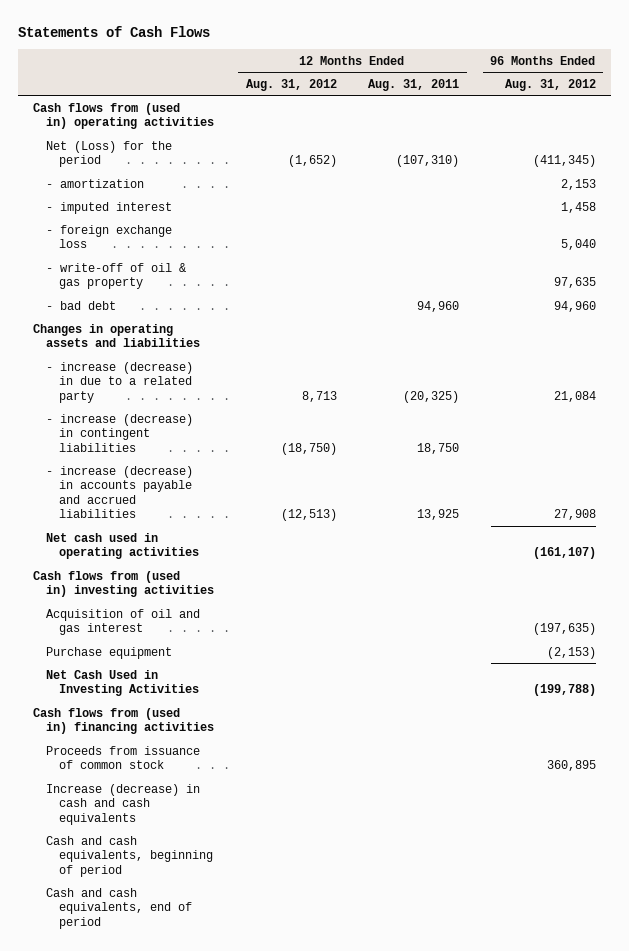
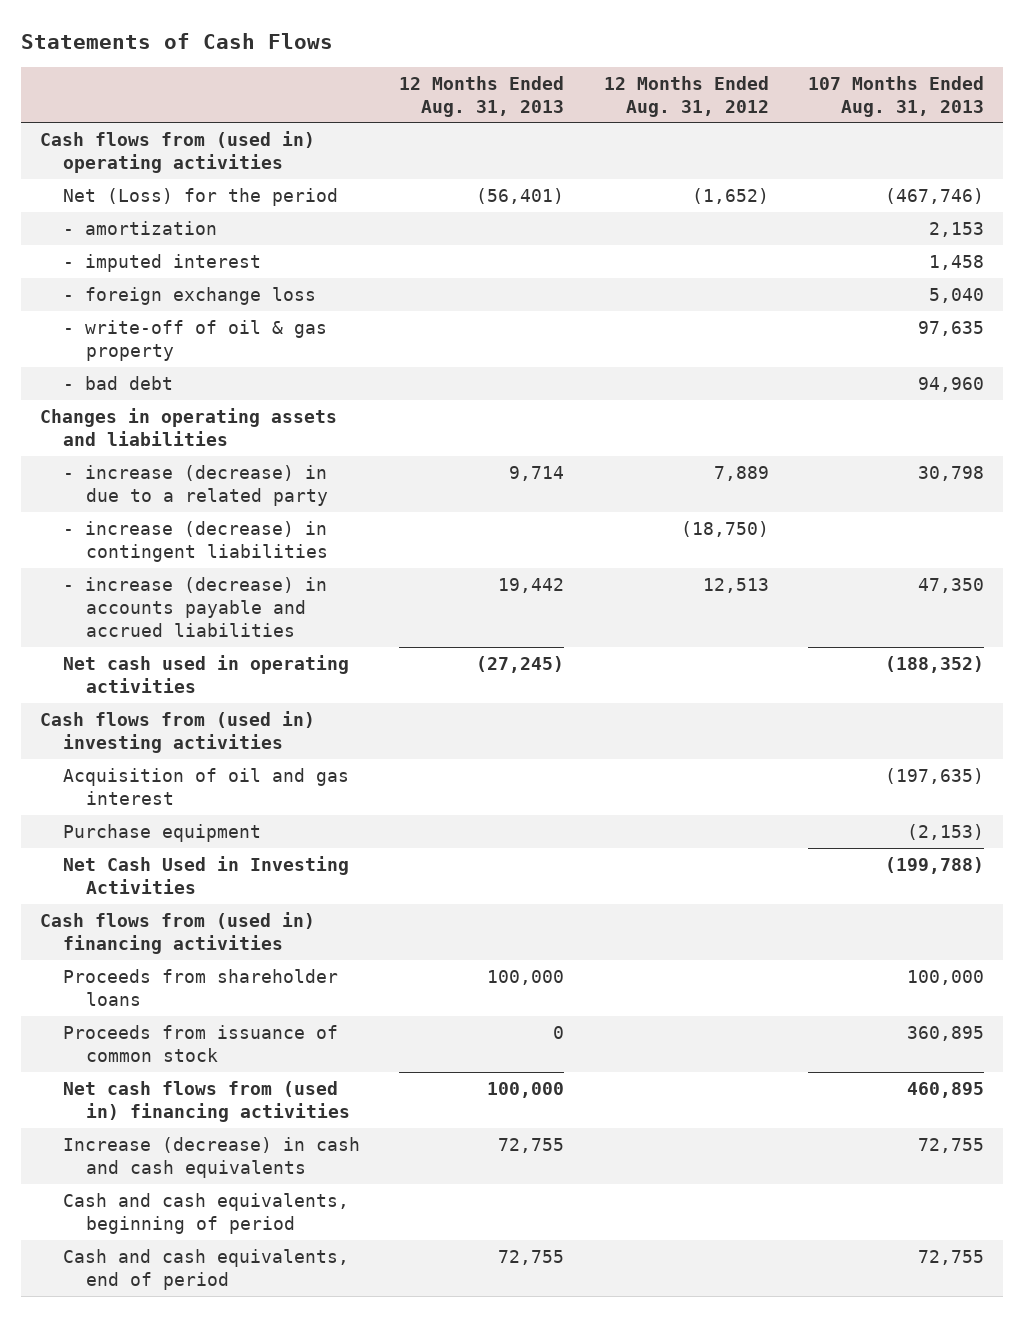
- | 12 Months Ended Aug. 31, 2012 | 12 Months Ended Aug. 31, 2011 | 96 Months Ended Aug. 31, 2012
+ | 12 Months Ended Aug. 31, 2013 | 12 Months Ended Aug. 31, 2012 | 107 Months Ended Aug. 31, 2013
- - increase (decrease) in due to a related party | 8,713 | (20,325) | 21,084
+ - increase (decrease) in due to a related party | 9,714 | 7,889 | 30,798
- - increase (decrease) in accounts payable and accrued liabilities | (12,513) | 13,925 | 27,908
+ - increase (decrease) in accounts payable and accrued liabilities | 19,442 | 12,513 | 47,350
+ Proceeds from shareholder loans | 100,000 | | 100,000
+ Net cash flows from (used in) financing activities | 100,000 | | 460,895

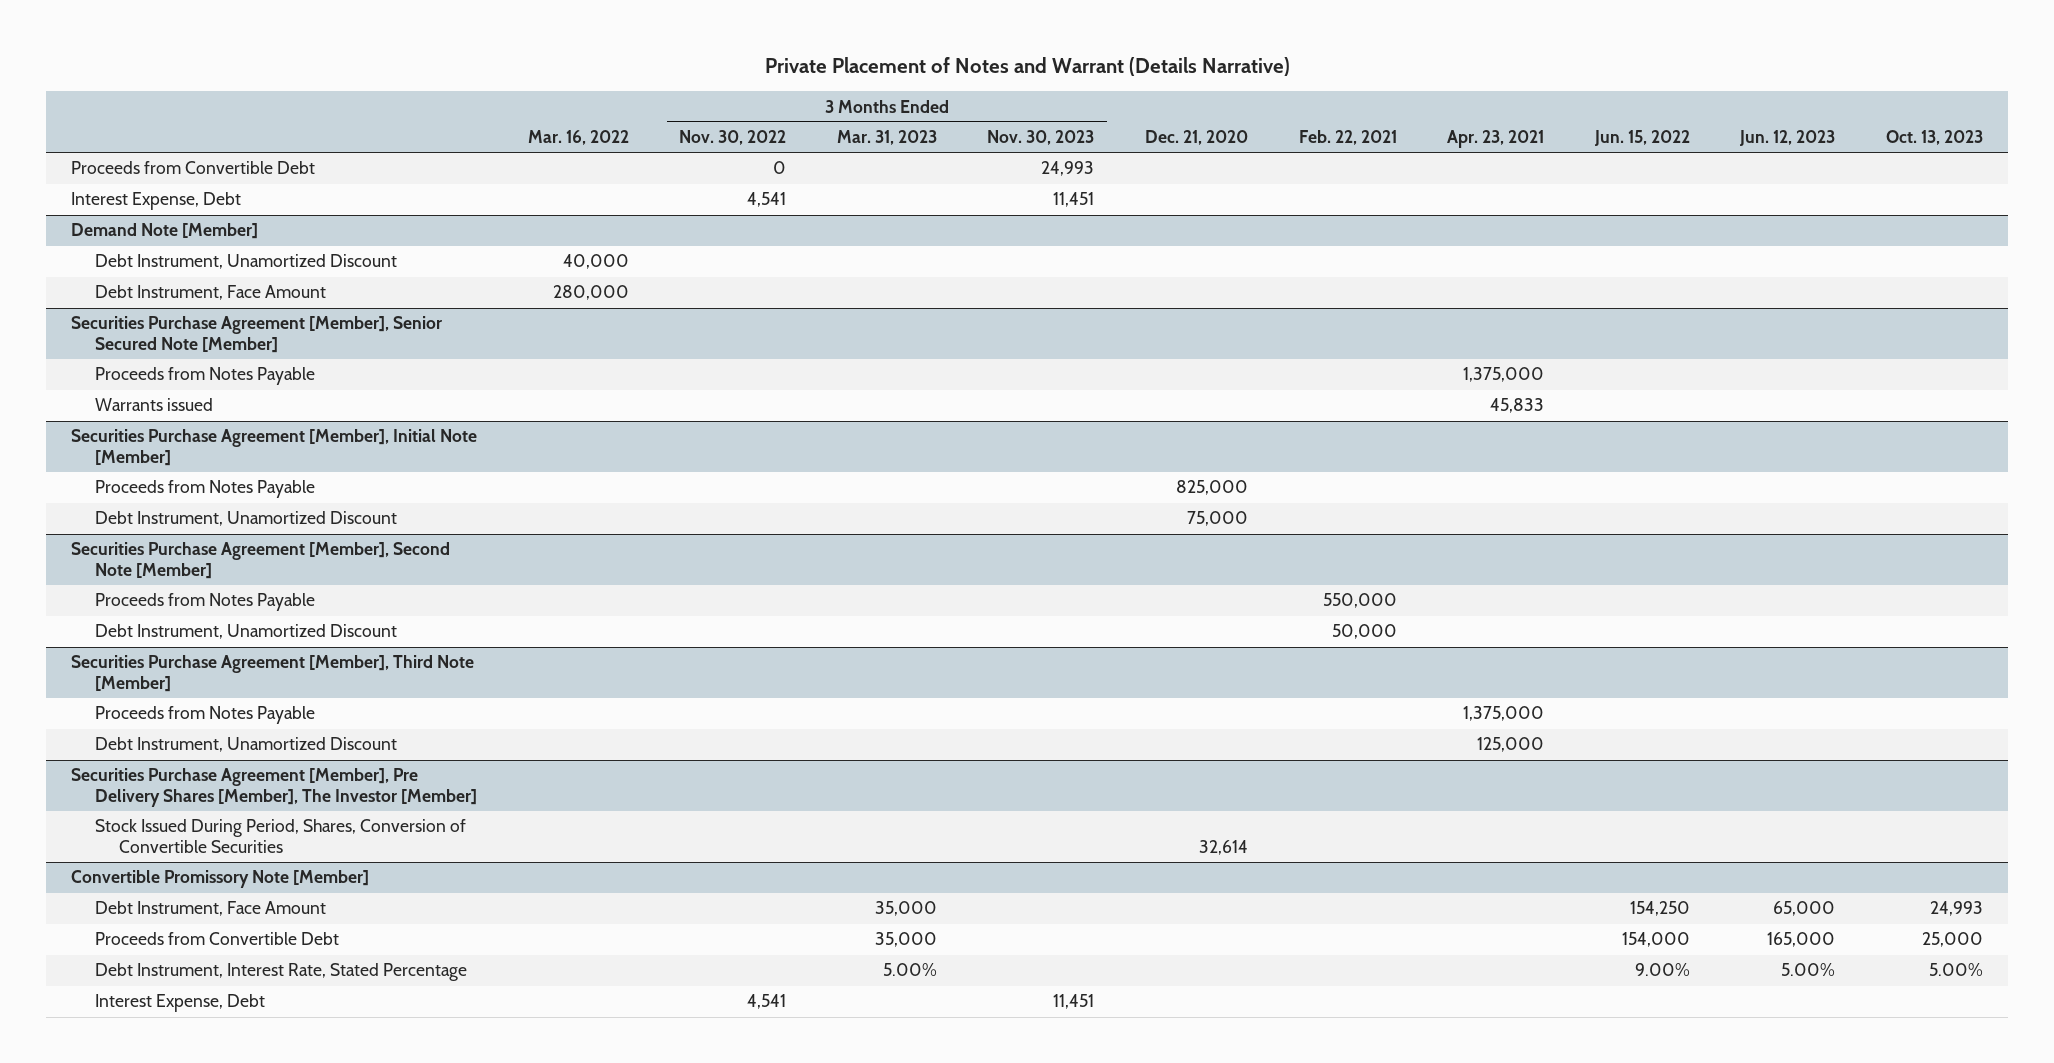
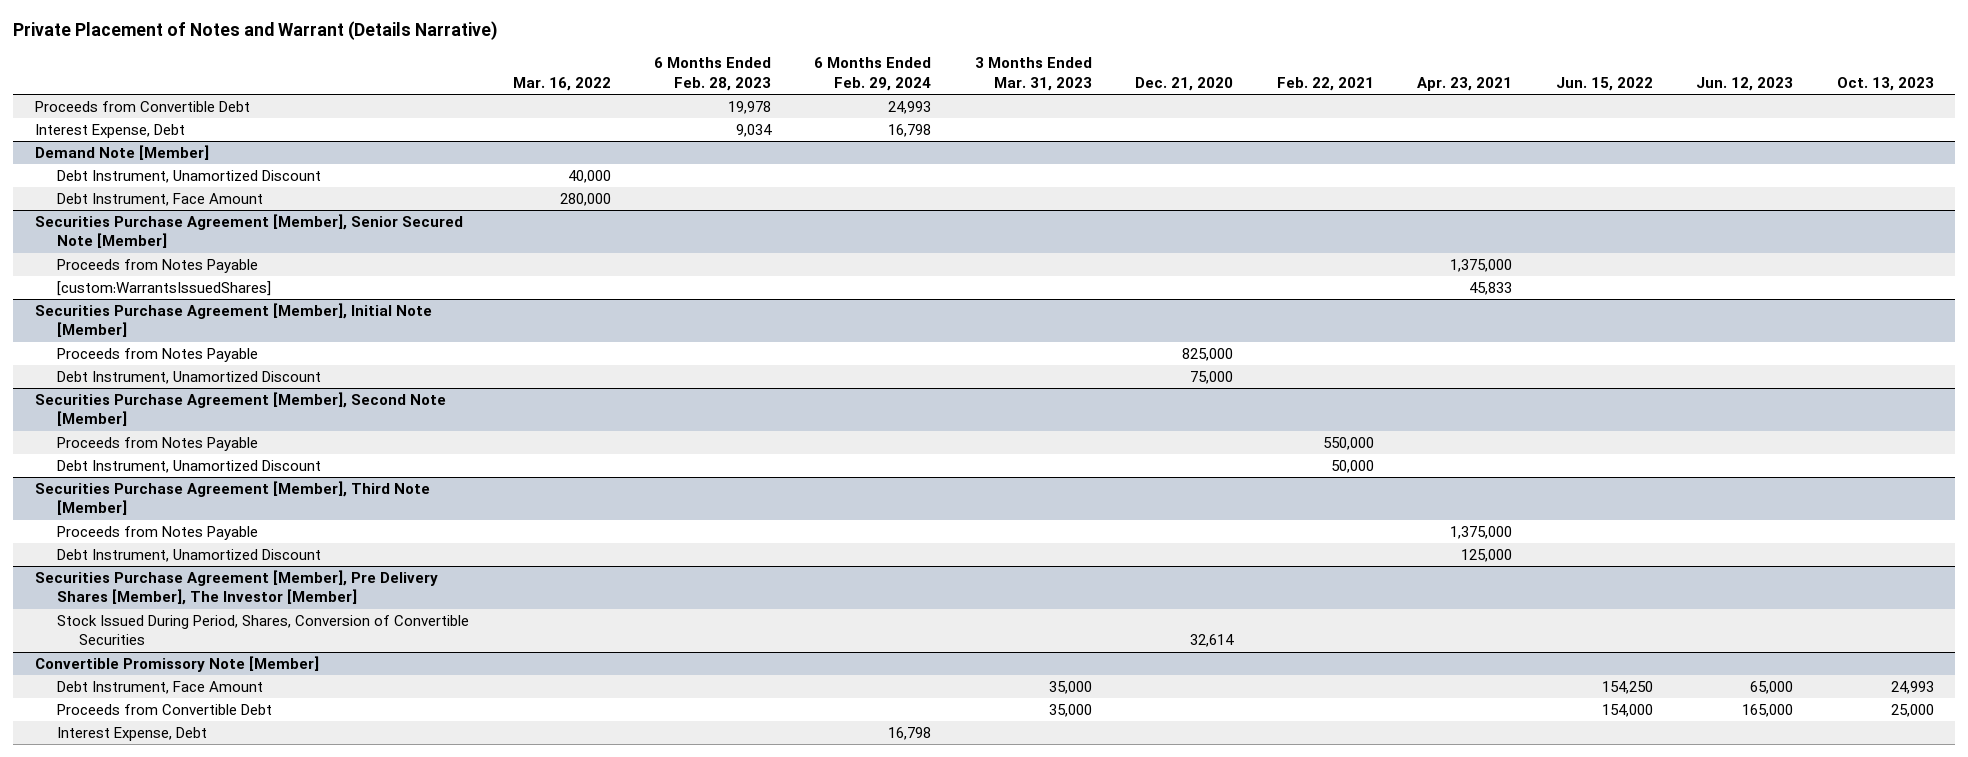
- | Mar. 16, 2022 | 3 Months Ended Nov. 30, 2022 | 3 Months Ended Mar. 31, 2023 | 3 Months Ended Nov. 30, 2023 | Dec. 21, 2020 | Feb. 22, 2021 | Apr. 23, 2021 | Jun. 15, 2022 | Jun. 12, 2023 | Oct. 13, 2023
+ | Mar. 16, 2022 | 6 Months Ended Feb. 28, 2023 | 6 Months Ended Feb. 29, 2024 | 3 Months Ended Mar. 31, 2023 | Dec. 21, 2020 | Feb. 22, 2021 | Apr. 23, 2021 | Jun. 15, 2022 | Jun. 12, 2023 | Oct. 13, 2023
@ Securities Purchase Agreement [Member], Senior Secured Note [Member]
- Warrants issued | | | | | | | 45,833 | | |
+ [custom:WarrantsIssuedShares] | | | | | | | 45,833 | | |
@ Convertible Promissory Note [Member]
- Debt Instrument, Interest Rate, Stated Percentage | | | 5.00% | | | | | 9.00% | 5.00% | 5.00%

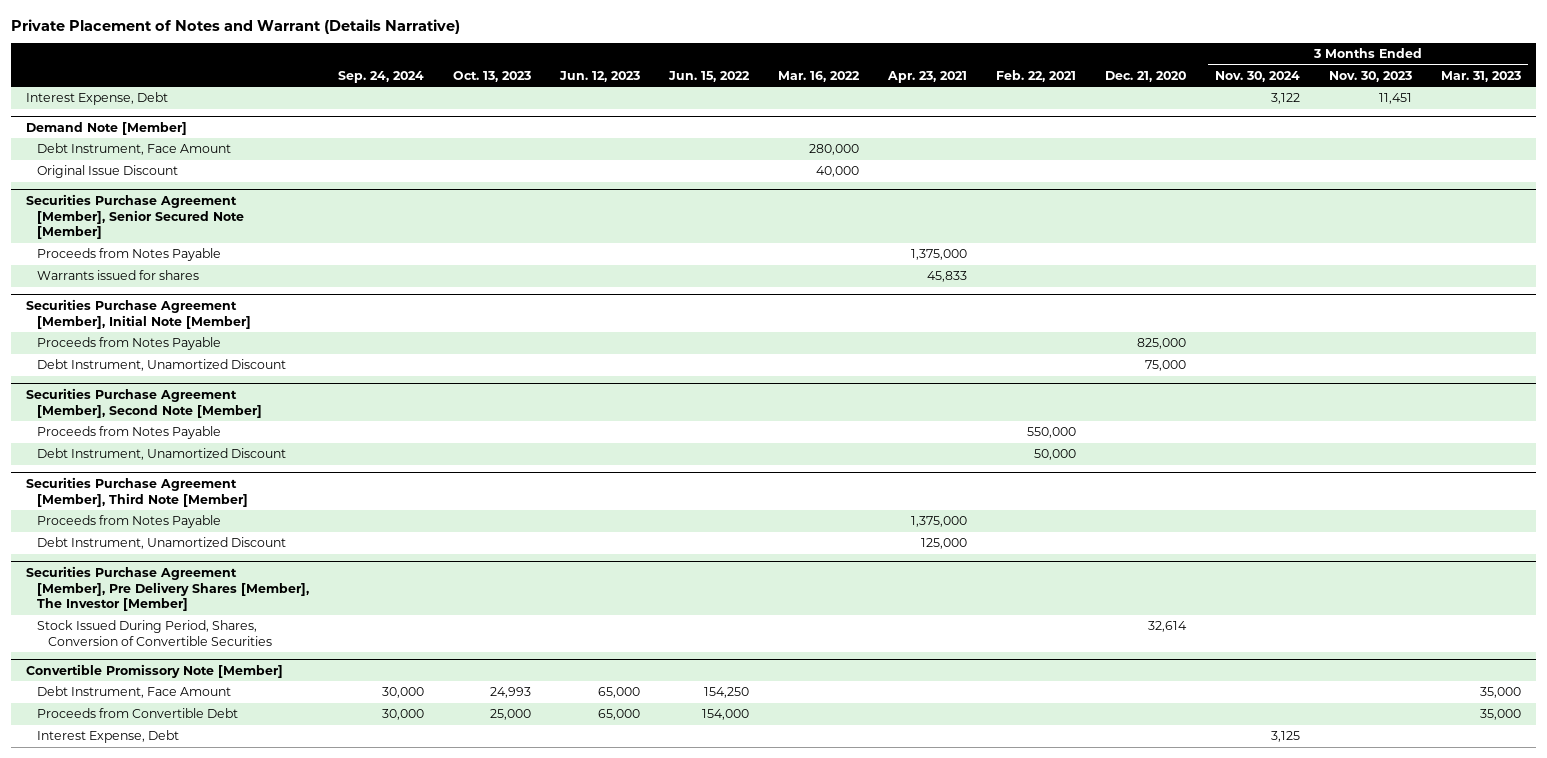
- | Mar. 16, 2022 | 6 Months Ended Feb. 28, 2023 | 6 Months Ended Feb. 29, 2024 | 3 Months Ended Mar. 31, 2023 | Dec. 21, 2020 | Feb. 22, 2021 | Apr. 23, 2021 | Jun. 15, 2022 | Jun. 12, 2023 | Oct. 13, 2023
+ | Sep. 24, 2024 | Oct. 13, 2023 | Jun. 12, 2023 | Jun. 15, 2022 | Mar. 16, 2022 | Apr. 23, 2021 | Feb. 22, 2021 | Dec. 21, 2020 | 3 Months Ended Nov. 30, 2024 | 3 Months Ended Nov. 30, 2023 | 3 Months Ended Mar. 31, 2023
- Proceeds from Convertible Debt | | 19,978 | 24,993 | | | | | | |
@ Demand Note [Member]
- Debt Instrument, Unamortized Discount | 40,000 | | | | | | | | |
+ Original Issue Discount | | | | | 40,000 | | | | | |
@ Securities Purchase Agreement [Member], Senior Secured Note [Member]
- [custom:WarrantsIssuedShares] | | | | | | | 45,833 | | |
+ Warrants issued for shares | | | | | | 45,833 | | | | |
@ Convertible Promissory Note [Member]
- Proceeds from Convertible Debt | | | | 35,000 | | | | 154,000 | 165,000 | 25,000
+ Proceeds from Convertible Debt | 30,000 | 25,000 | 65,000 | 154,000 | | | | | | | 35,000

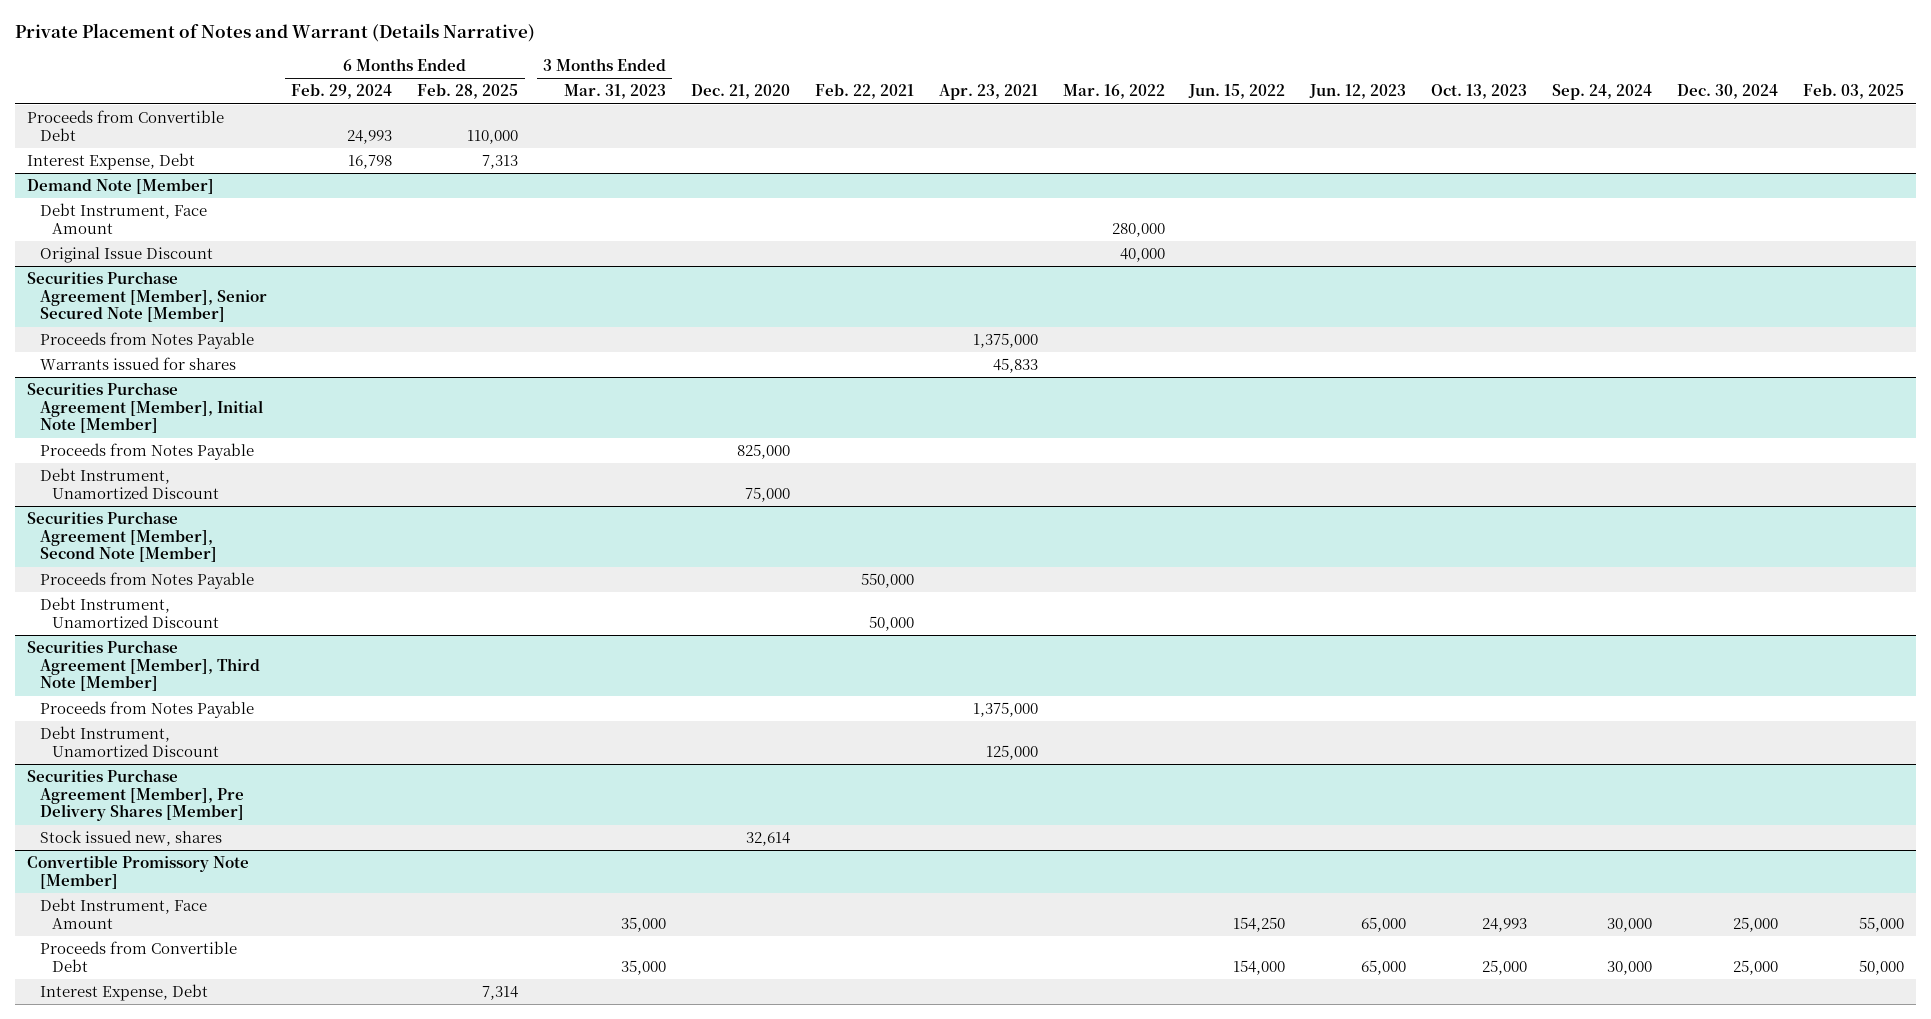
- | Sep. 24, 2024 | Oct. 13, 2023 | Jun. 12, 2023 | Jun. 15, 2022 | Mar. 16, 2022 | Apr. 23, 2021 | Feb. 22, 2021 | Dec. 21, 2020 | 3 Months Ended Nov. 30, 2024 | 3 Months Ended Nov. 30, 2023 | 3 Months Ended Mar. 31, 2023
+ | 6 Months Ended Feb. 29, 2024 | 6 Months Ended Feb. 28, 2025 | 3 Months Ended Mar. 31, 2023 | Dec. 21, 2020 | Feb. 22, 2021 | Apr. 23, 2021 | Mar. 16, 2022 | Jun. 15, 2022 | Jun. 12, 2023 | Oct. 13, 2023 | Sep. 24, 2024 | Dec. 30, 2024 | Feb. 03, 2025
+ Proceeds from Convertible Debt | 24,993 | 110,000 | | | | | | | | | | |
- Securities Purchase Agreement [Member], Pre Delivery Shares [Member], The Investor [Member]
- Stock Issued During Period, Shares, Conversion of Convertible Securities | | | | | | | | 32,614 | | |
+ Securities Purchase Agreement [Member], Pre Delivery Shares [Member]
+ Stock issued new, shares | | | | 32,614 | | | | | | | | |

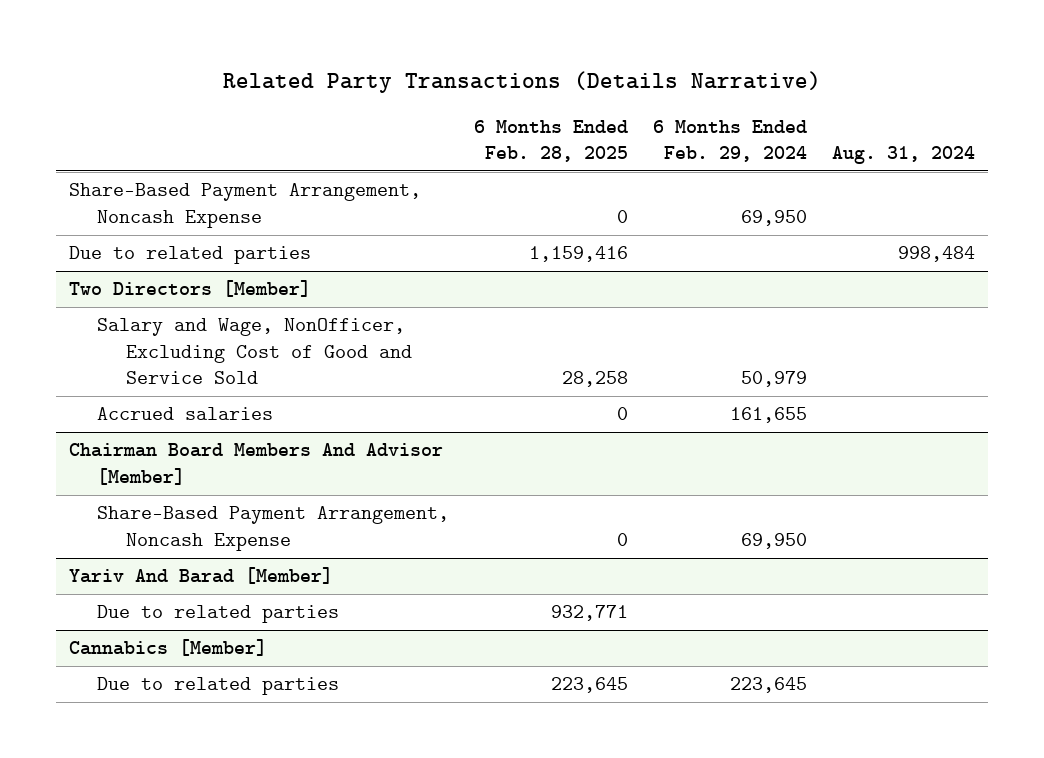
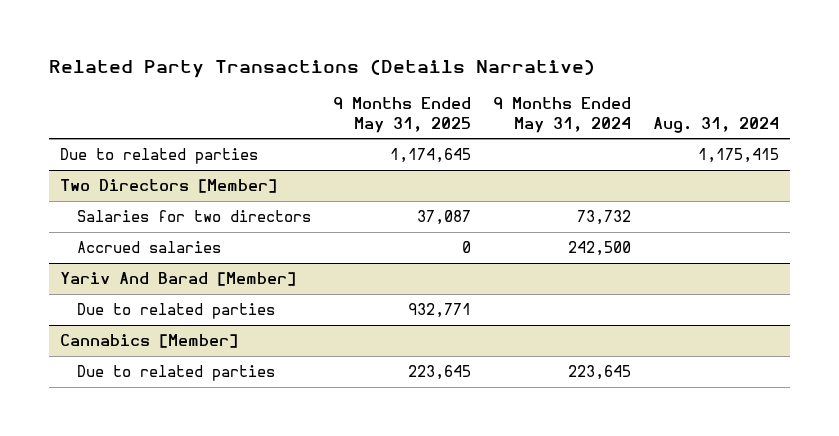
- | 6 Months Ended Feb. 28, 2025 | 6 Months Ended Feb. 29, 2024 | Aug. 31, 2024
+ | 9 Months Ended May 31, 2025 | 9 Months Ended May 31, 2024 | Aug. 31, 2024
- Share-Based Payment Arrangement, Noncash Expense | 0 | 69,950 |
- Due to related parties | 1,159,416 | | 998,484
+ Due to related parties | 1,174,645 | | 1,175,415
@ Two Directors [Member]
- Salary and Wage, NonOfficer, Excluding Cost of Good and Service Sold | 28,258 | 50,979 |
+ Salaries for two directors | 37,087 | 73,732 |
- Chairman Board Members And Advisor [Member]
- Share-Based Payment Arrangement, Noncash Expense | 0 | 69,950 |

